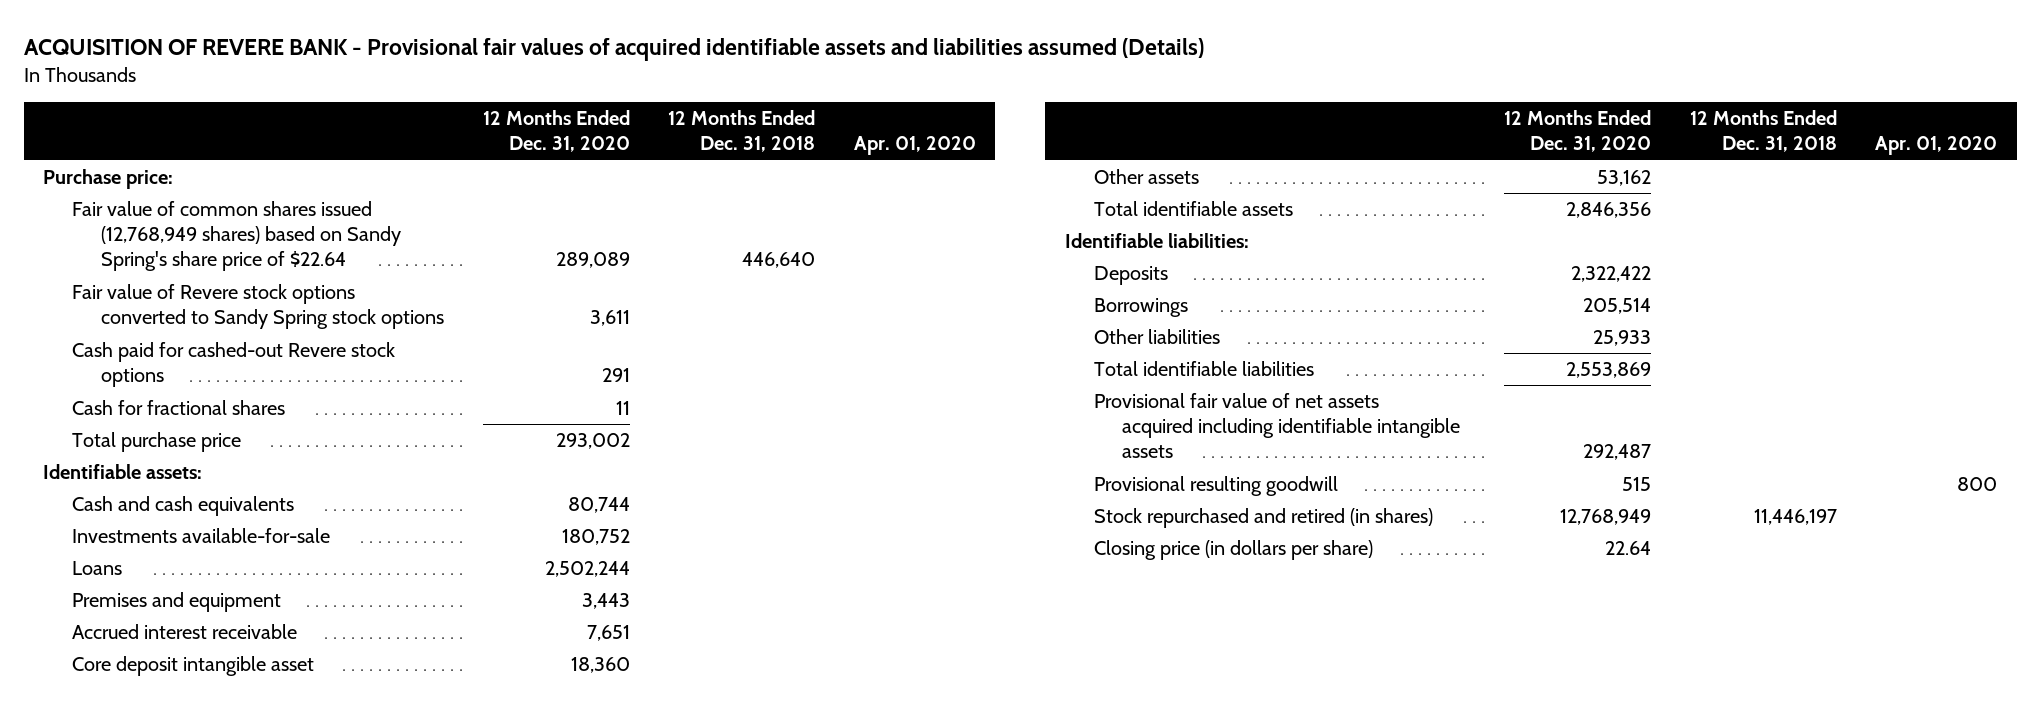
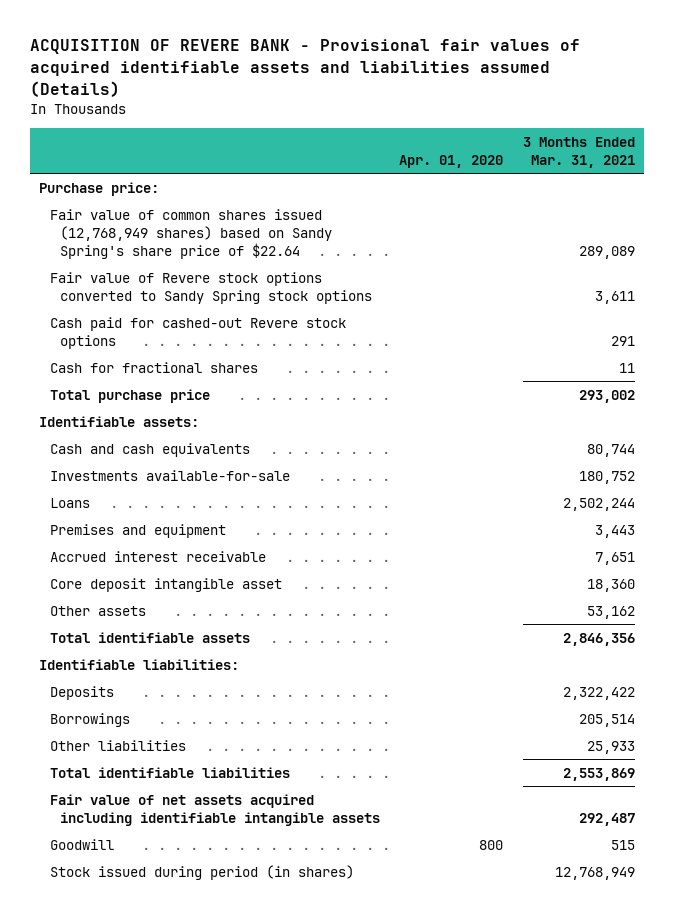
- | 12 Months Ended Dec. 31, 2020 | 12 Months Ended Dec. 31, 2018 | Apr. 01, 2020
+ | Apr. 01, 2020 | 3 Months Ended Mar. 31, 2021
- Provisional fair value of net assets acquired including identifiable intangible assets | 292,487 | |
- Provisional resulting goodwill | 515 | | 800
- Stock repurchased and retired (in shares) | 12,768,949 | 11,446,197 |
- Closing price (in dollars per share) | 22.64 | |
+ Fair value of net assets acquired including identifiable intangible assets | | 292,487
+ Goodwill | 800 | 515
+ Stock issued during period (in shares) | | 12,768,949

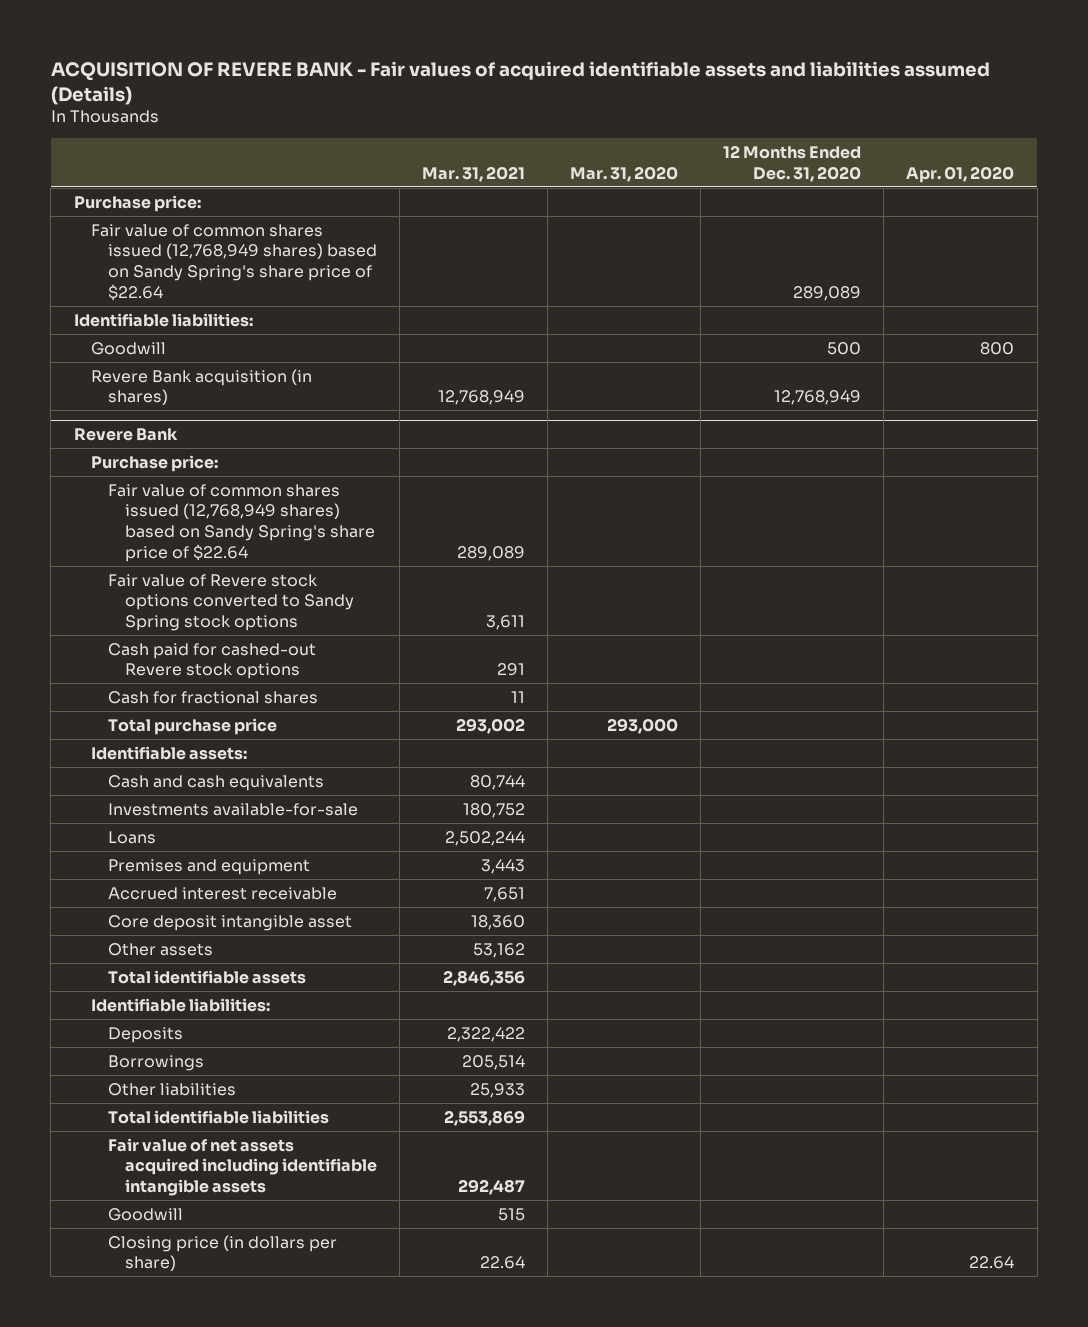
- ACQUISITION OF REVERE BANK - Provisional fair values of acquired identifiable assets and liabilities assumed (Details)
+ ACQUISITION OF REVERE BANK - Fair values of acquired identifiable assets and liabilities assumed (Details)
- | Apr. 01, 2020 | 3 Months Ended Mar. 31, 2021
+ | Mar. 31, 2021 | Mar. 31, 2020 | 12 Months Ended Dec. 31, 2020 | Apr. 01, 2020
- Fair value of Revere stock options converted to Sandy Spring stock options | | 3,611
- Cash paid for cashed-out Revere stock options | | 291
- Cash for fractional shares | | 11
- Total purchase price | | 293,002
- Identifiable assets:
- Cash and cash equivalents | | 80,744
- Investments available-for-sale | | 180,752
- Loans | | 2,502,244
- Premises and equipment | | 3,443
- Accrued interest receivable | | 7,651
- Core deposit intangible asset | | 18,360
- Other assets | | 53,162
- Total identifiable assets | | 2,846,356
- Deposits | | 2,322,422
- Borrowings | | 205,514
- Other liabilities | | 25,933
- Total identifiable liabilities | | 2,553,869
- Fair value of net assets acquired including identifiable intangible assets | | 292,487
- Stock issued during period (in shares) | | 12,768,949
+ Revere Bank acquisition (in shares) | 12,768,949 | | 12,768,949 |
+ Revere Bank
+ Purchase price:
+ Fair value of common shares issued (12,768,949 shares) based on Sandy Spring's share price of $22.64 | 289,089 | | |
+ Fair value of Revere stock options converted to Sandy Spring stock options | 3,611 | | |
+ Cash paid for cashed-out Revere stock options | 291 | | |
+ Cash for fractional shares | 11 | | |
+ Total purchase price | 293,002 | 293,000 | |
+ Identifiable assets:
+ Cash and cash equivalents | 80,744 | | |
+ Investments available-for-sale | 180,752 | | |
+ Loans | 2,502,244 | | |
+ Premises and equipment | 3,443 | | |
+ Accrued interest receivable | 7,651 | | |
+ Core deposit intangible asset | 18,360 | | |
+ Other assets | 53,162 | | |
+ Total identifiable assets | 2,846,356 | | |
+ Identifiable liabilities:
+ Deposits | 2,322,422 | | |
+ Borrowings | 205,514 | | |
+ Other liabilities | 25,933 | | |
+ Total identifiable liabilities | 2,553,869 | | |
+ Fair value of net assets acquired including identifiable intangible assets | 292,487 | | |
+ Goodwill | 515 | | |
+ Closing price (in dollars per share) | 22.64 | | | 22.64

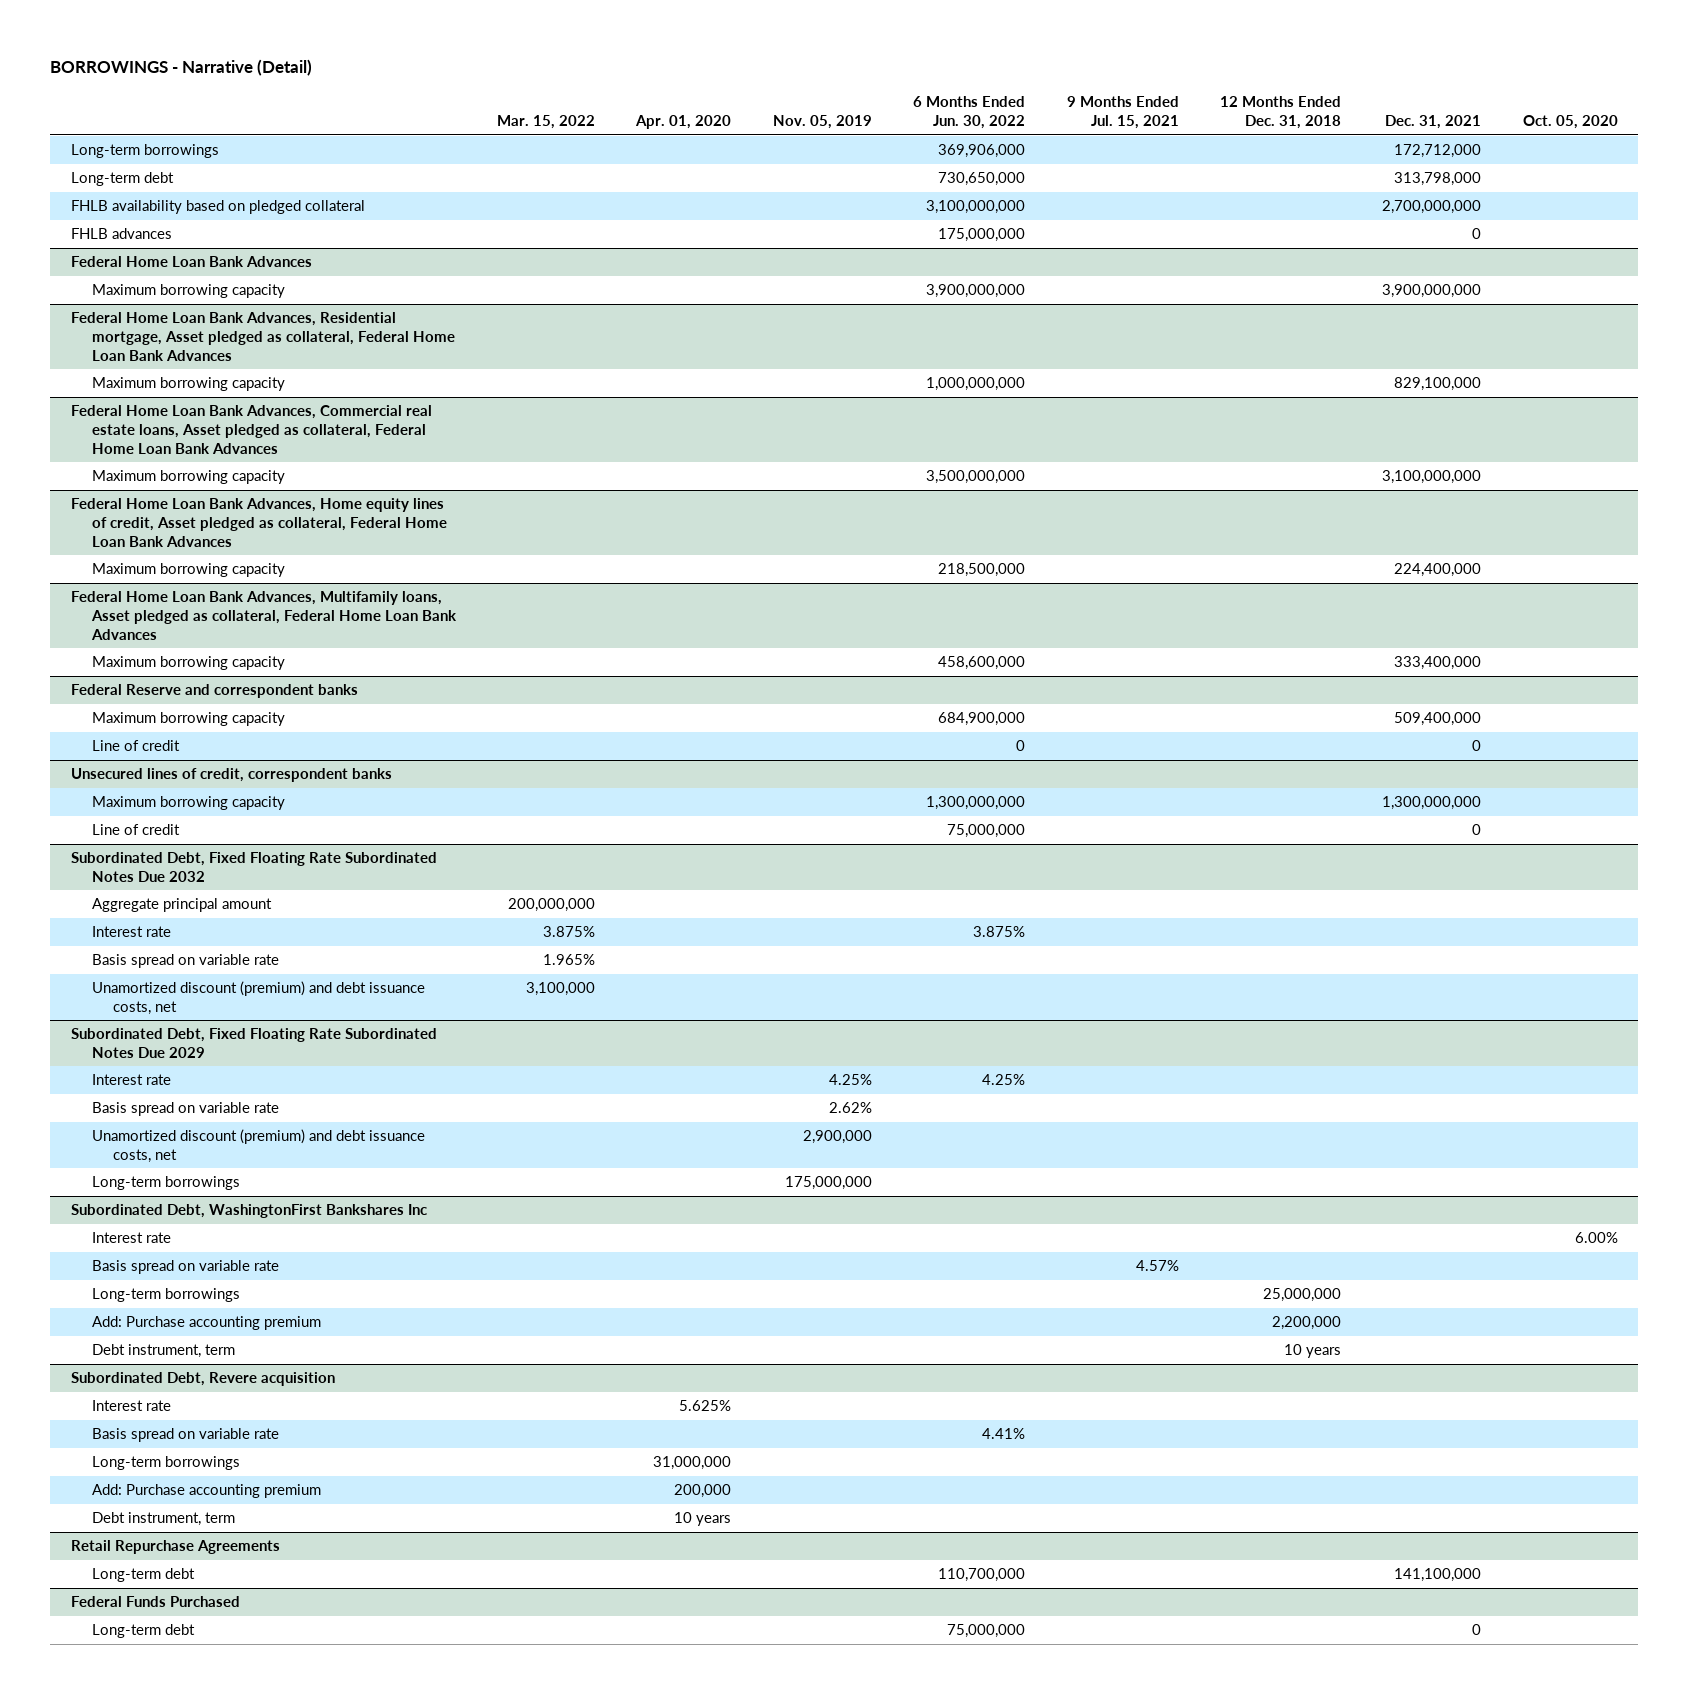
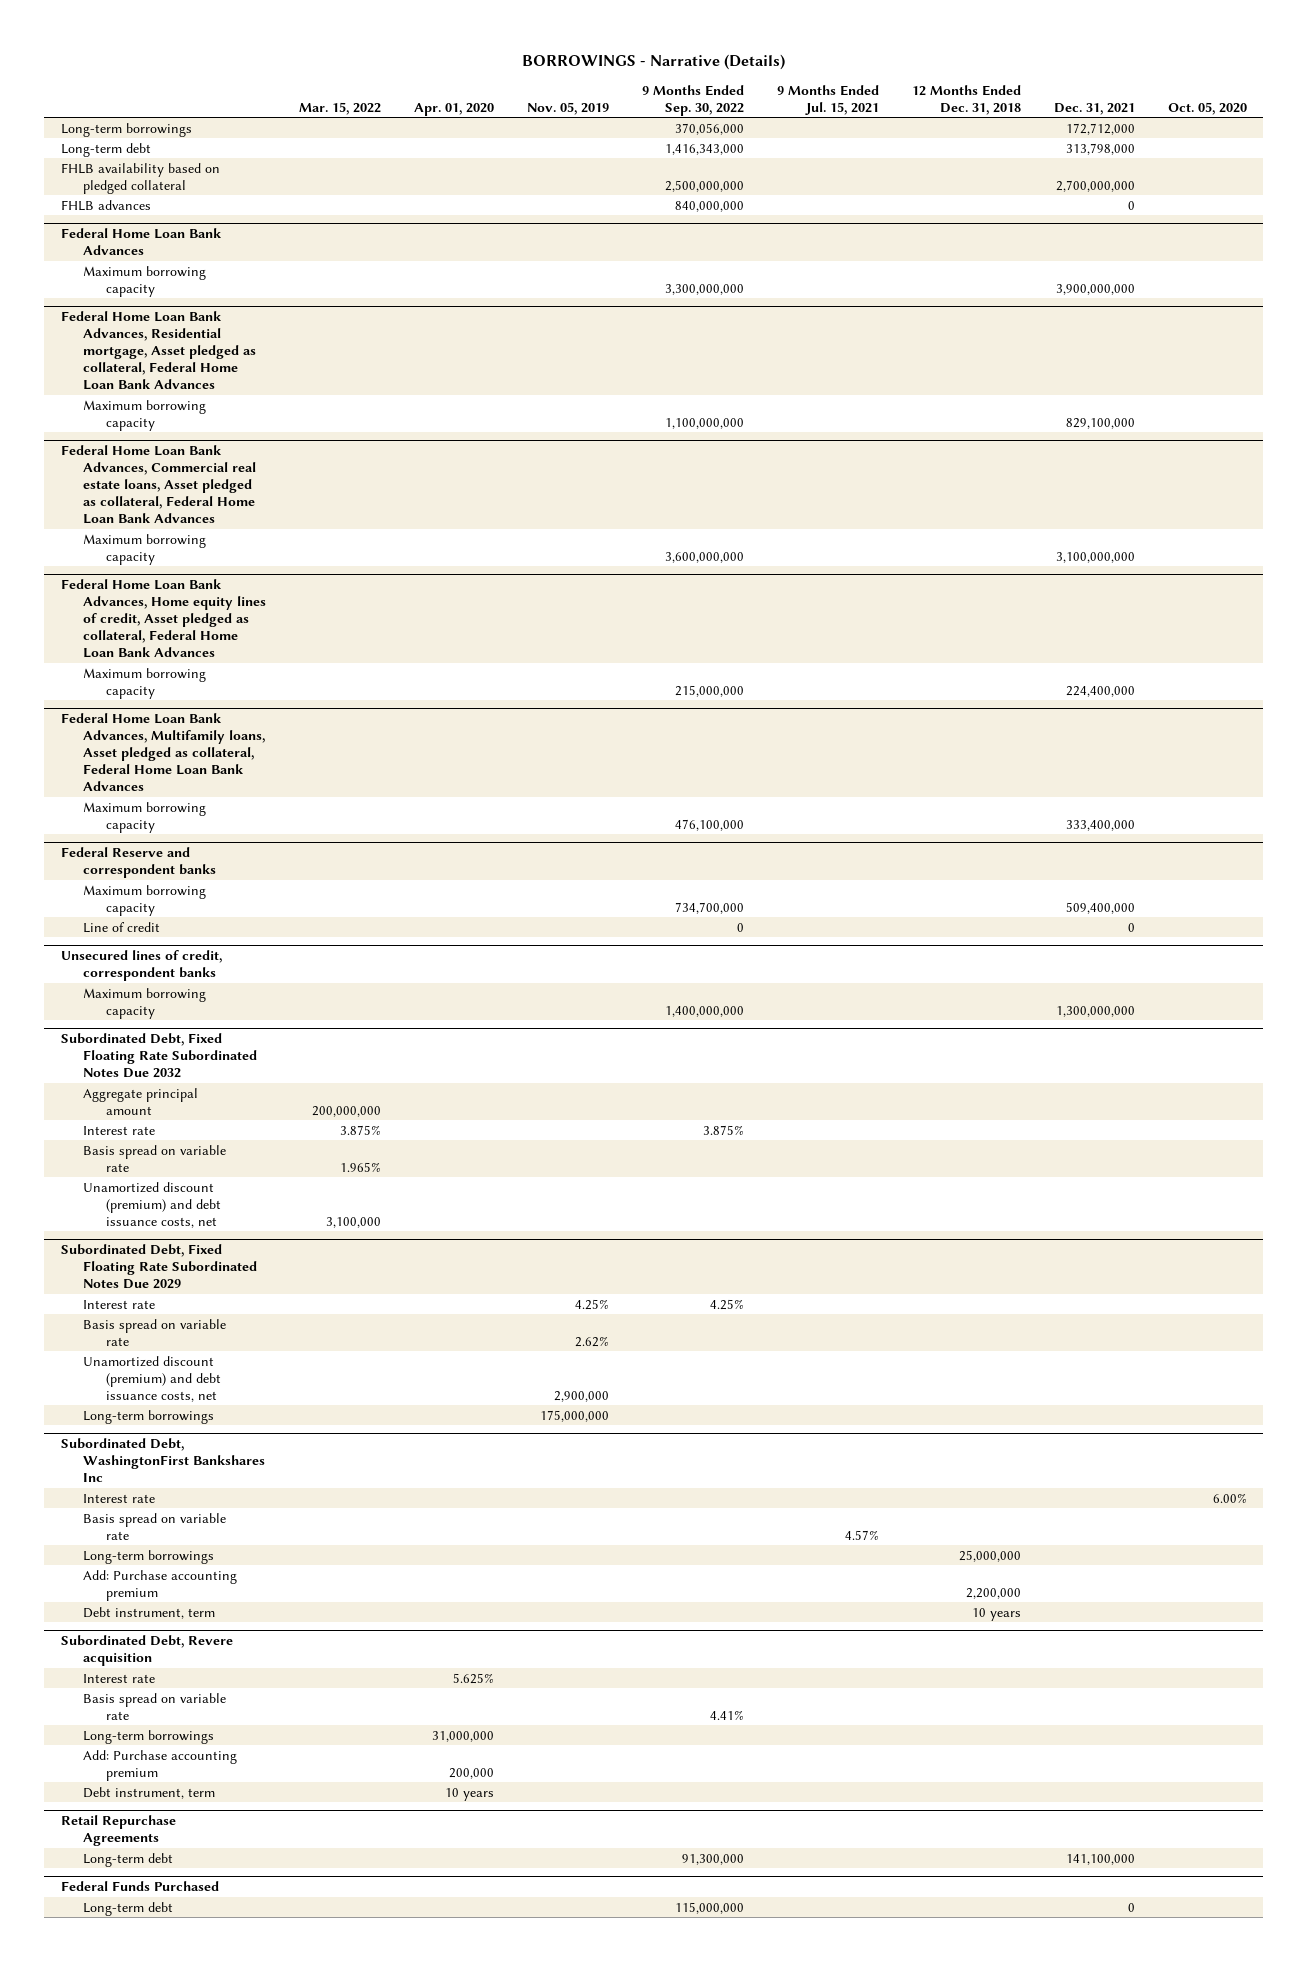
- BORROWINGS - Narrative (Detail)
+ BORROWINGS - Narrative (Details)
- | Mar. 15, 2022 | Apr. 01, 2020 | Nov. 05, 2019 | 6 Months Ended Jun. 30, 2022 | 9 Months Ended Jul. 15, 2021 | 12 Months Ended Dec. 31, 2018 | Dec. 31, 2021 | Oct. 05, 2020
+ | Mar. 15, 2022 | Apr. 01, 2020 | Nov. 05, 2019 | 9 Months Ended Sep. 30, 2022 | 9 Months Ended Jul. 15, 2021 | 12 Months Ended Dec. 31, 2018 | Dec. 31, 2021 | Oct. 05, 2020
@ Unsecured lines of credit, correspondent banks
- Line of credit | | | | 75,000,000 | | | 0 |

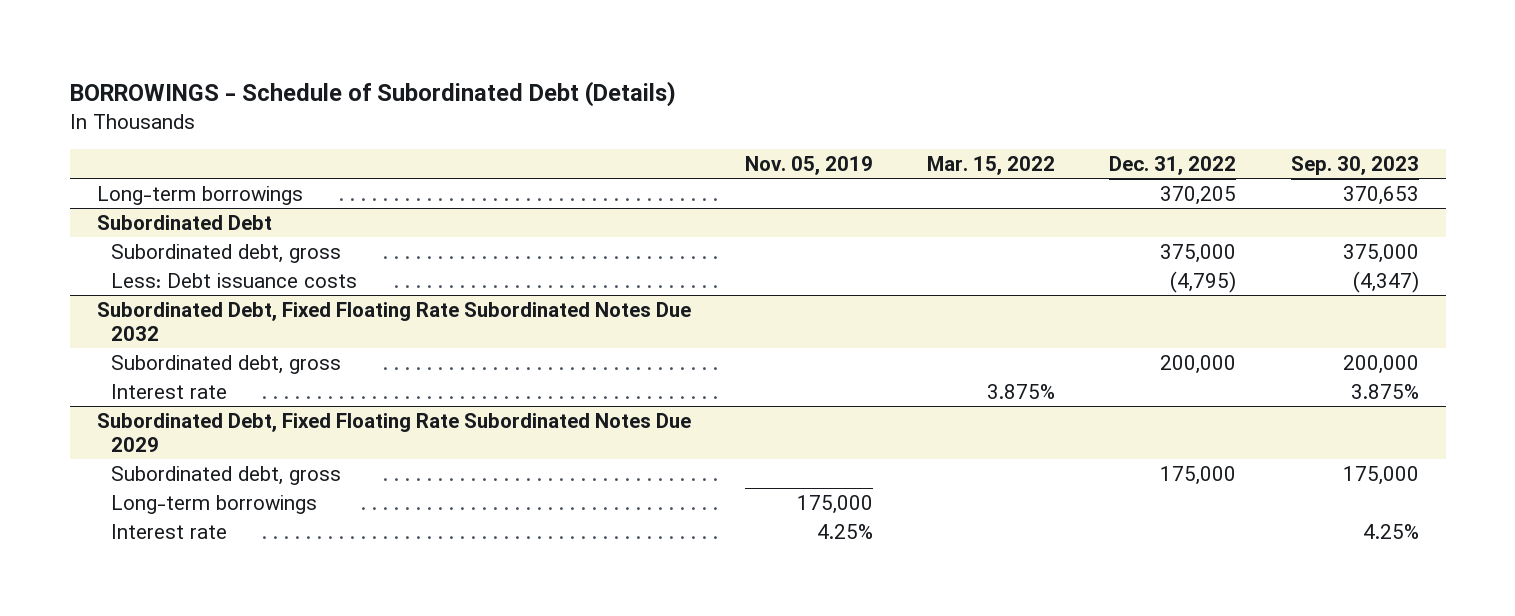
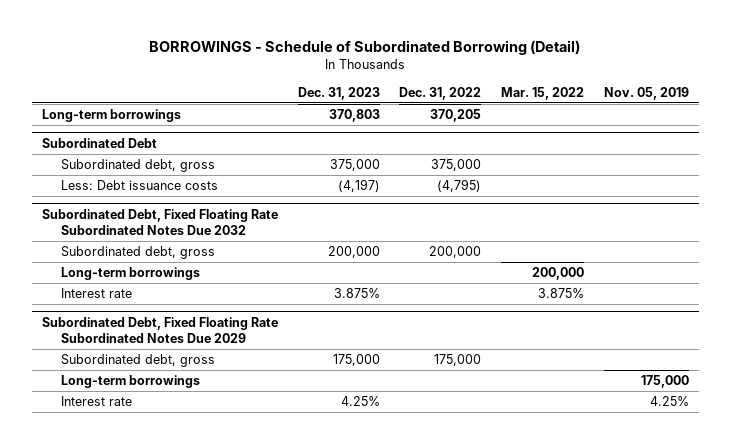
- BORROWINGS - Schedule of Subordinated Debt (Details)
+ BORROWINGS - Schedule of Subordinated Borrowing (Detail)
- | Nov. 05, 2019 | Mar. 15, 2022 | Dec. 31, 2022 | Sep. 30, 2023
+ | Dec. 31, 2023 | Dec. 31, 2022 | Mar. 15, 2022 | Nov. 05, 2019
@ Subordinated Debt, Fixed Floating Rate Subordinated Notes Due 2032
+ Long-term borrowings | | | 200,000 |

